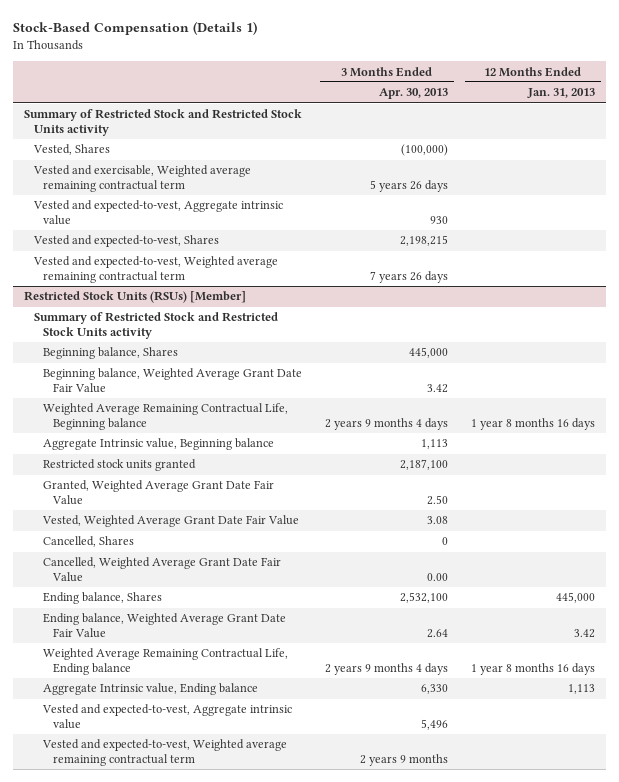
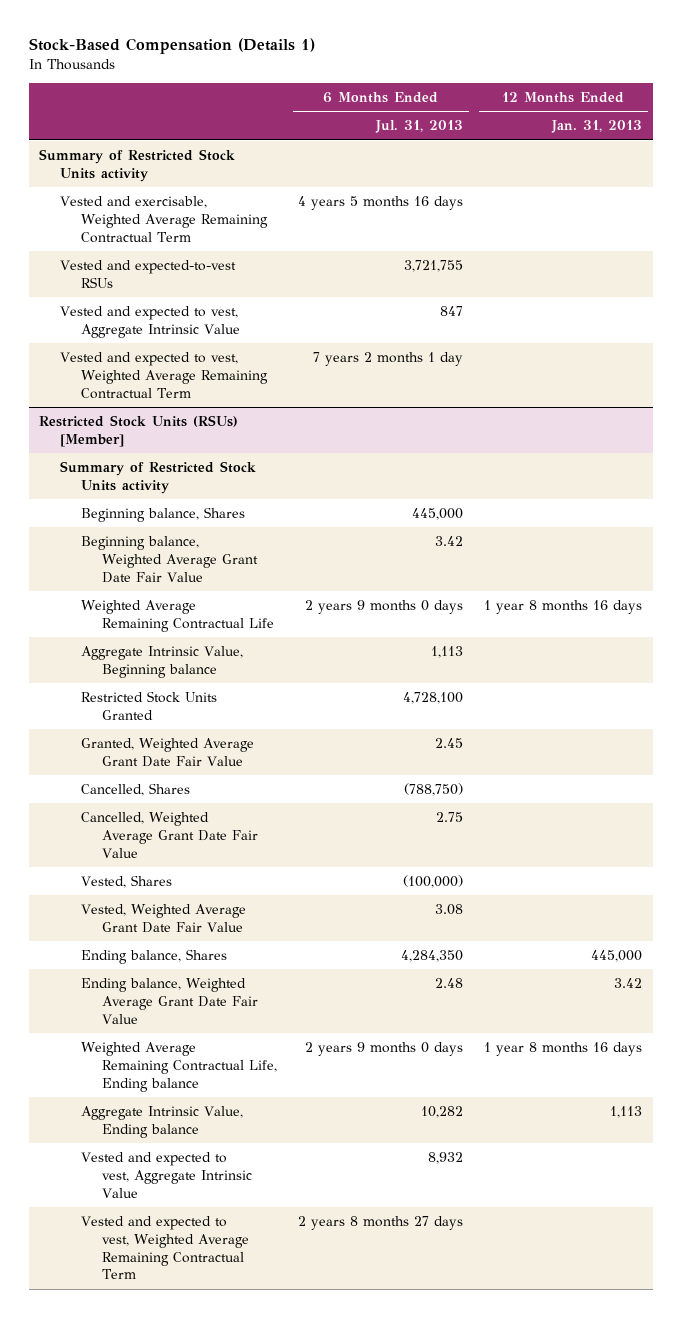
- | 3 Months Ended Apr. 30, 2013 | 12 Months Ended Jan. 31, 2013
+ | 6 Months Ended Jul. 31, 2013 | 12 Months Ended Jan. 31, 2013
- Summary of Restricted Stock and Restricted Stock Units activity
- Vested, Shares | (100,000) |
- Vested and exercisable, Weighted average remaining contractual term | 5 years 26 days |
- Vested and expected-to-vest, Aggregate intrinsic value | 930 |
- Vested and expected-to-vest, Shares | 2,198,215 |
- Vested and expected-to-vest, Weighted average remaining contractual term | 7 years 26 days |
+ Summary of Restricted Stock Units activity
+ Vested and exercisable, Weighted Average Remaining Contractual Term | 4 years 5 months 16 days |
+ Vested and expected-to-vest RSUs | 3,721,755 |
+ Vested and expected to vest, Aggregate Intrinsic Value | 847 |
+ Vested and expected to vest, Weighted Average Remaining Contractual Term | 7 years 2 months 1 day |
@ Restricted Stock Units (RSUs) [Member]
- Summary of Restricted Stock and Restricted Stock Units activity
+ Summary of Restricted Stock Units activity
- Weighted Average Remaining Contractual Life, Beginning balance | 2 years 9 months 4 days | 1 year 8 months 16 days
- Aggregate Intrinsic value, Beginning balance | 1,113 |
- Restricted stock units granted | 2,187,100 |
+ Weighted Average Remaining Contractual Life | 2 years 9 months 0 days | 1 year 8 months 16 days
+ Aggregate Intrinsic Value, Beginning balance | 1,113 |
+ Restricted Stock Units Granted | 4,728,100 |
+ Vested, Shares | (100,000) |
moved down: Vested, Weighted Average Grant Date Fair Value | 3.08 |
- Aggregate Intrinsic value, Ending balance | 6,330 | 1,113
- Vested and expected-to-vest, Aggregate intrinsic value | 5,496 |
- Vested and expected-to-vest, Weighted average remaining contractual term | 2 years 9 months |
+ Aggregate Intrinsic Value, Ending balance | 10,282 | 1,113
+ Vested and expected to vest, Aggregate Intrinsic Value | 8,932 |
+ Vested and expected to vest, Weighted Average Remaining Contractual Term | 2 years 8 months 27 days |

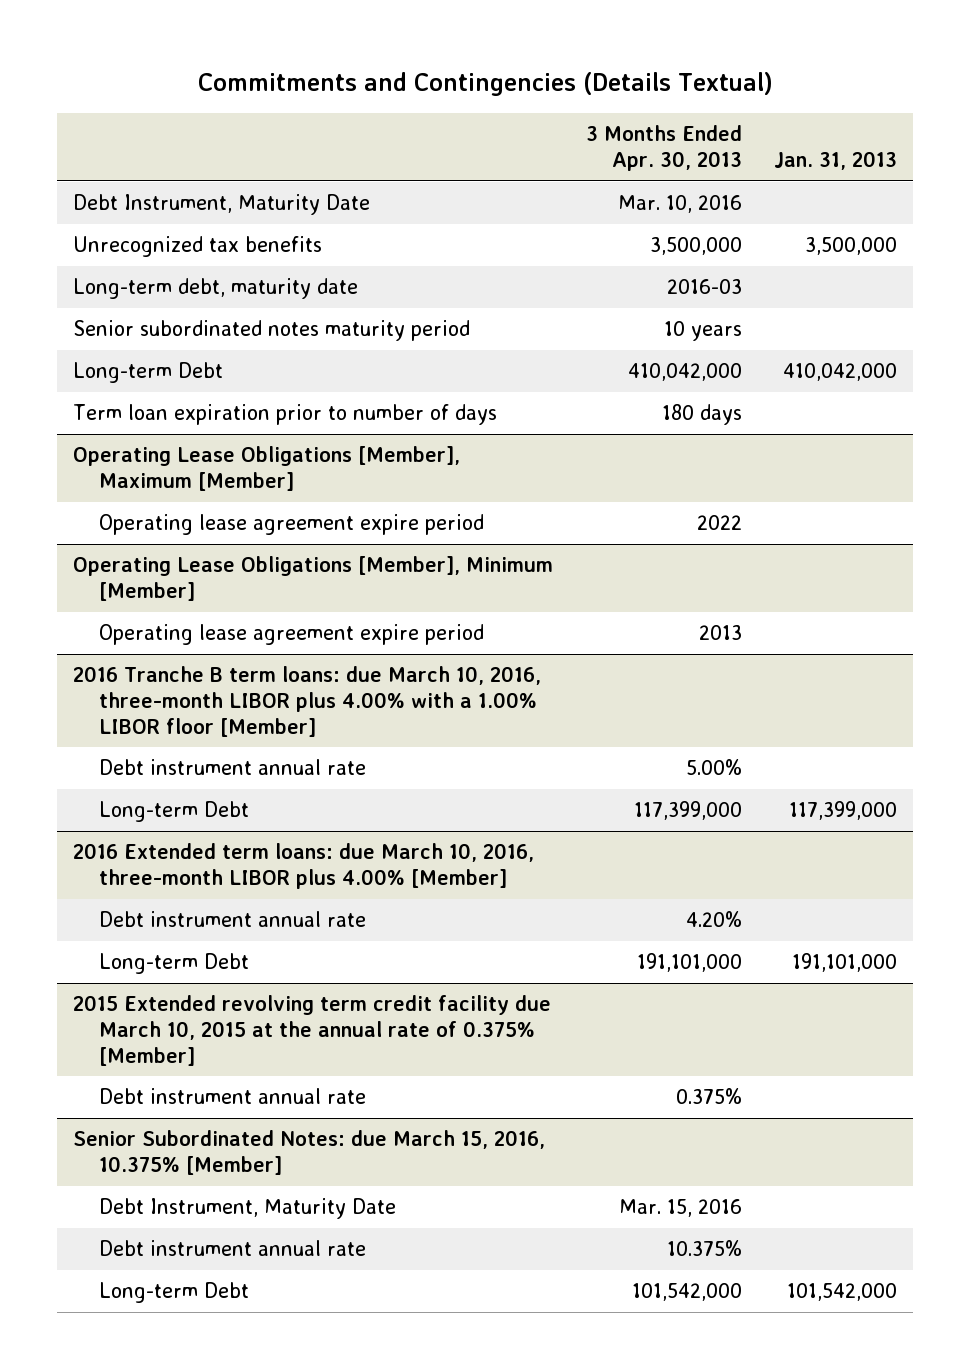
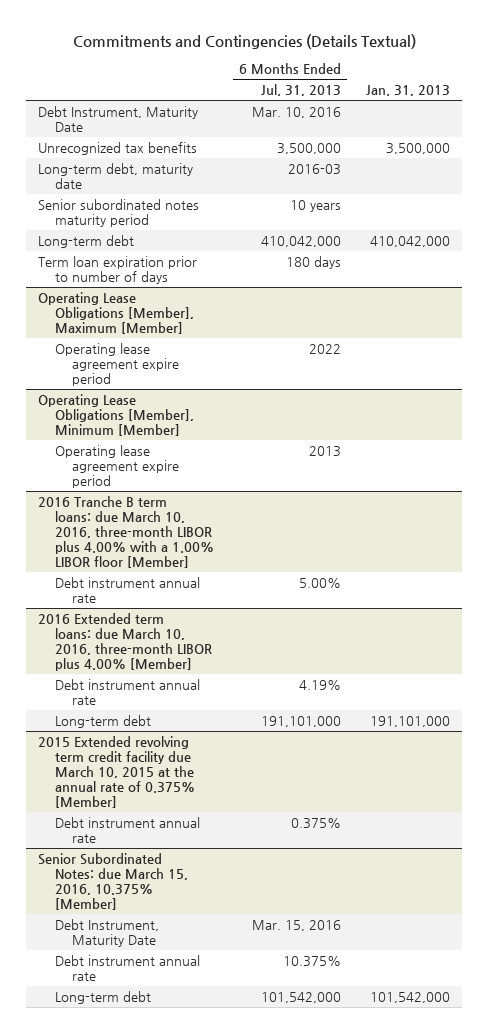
- | 3 Months Ended Apr. 30, 2013 | Jan. 31, 2013
+ | 6 Months Ended Jul. 31, 2013 | Jan. 31, 2013
- Long-term Debt | 410,042,000 | 410,042,000
+ Long-term debt | 410,042,000 | 410,042,000
@ 2016 Tranche B term loans: due March 10, 2016, three-month LIBOR plus 4.00% with a 1.00% LIBOR floor [Member]
- Long-term Debt | 117,399,000 | 117,399,000
@ 2016 Extended term loans: due March 10, 2016, three-month LIBOR plus 4.00% [Member]
- Long-term Debt | 191,101,000 | 191,101,000
+ Long-term debt | 191,101,000 | 191,101,000
@ Senior Subordinated Notes: due March 15, 2016, 10.375% [Member]
- Long-term Debt | 101,542,000 | 101,542,000
+ Long-term debt | 101,542,000 | 101,542,000

